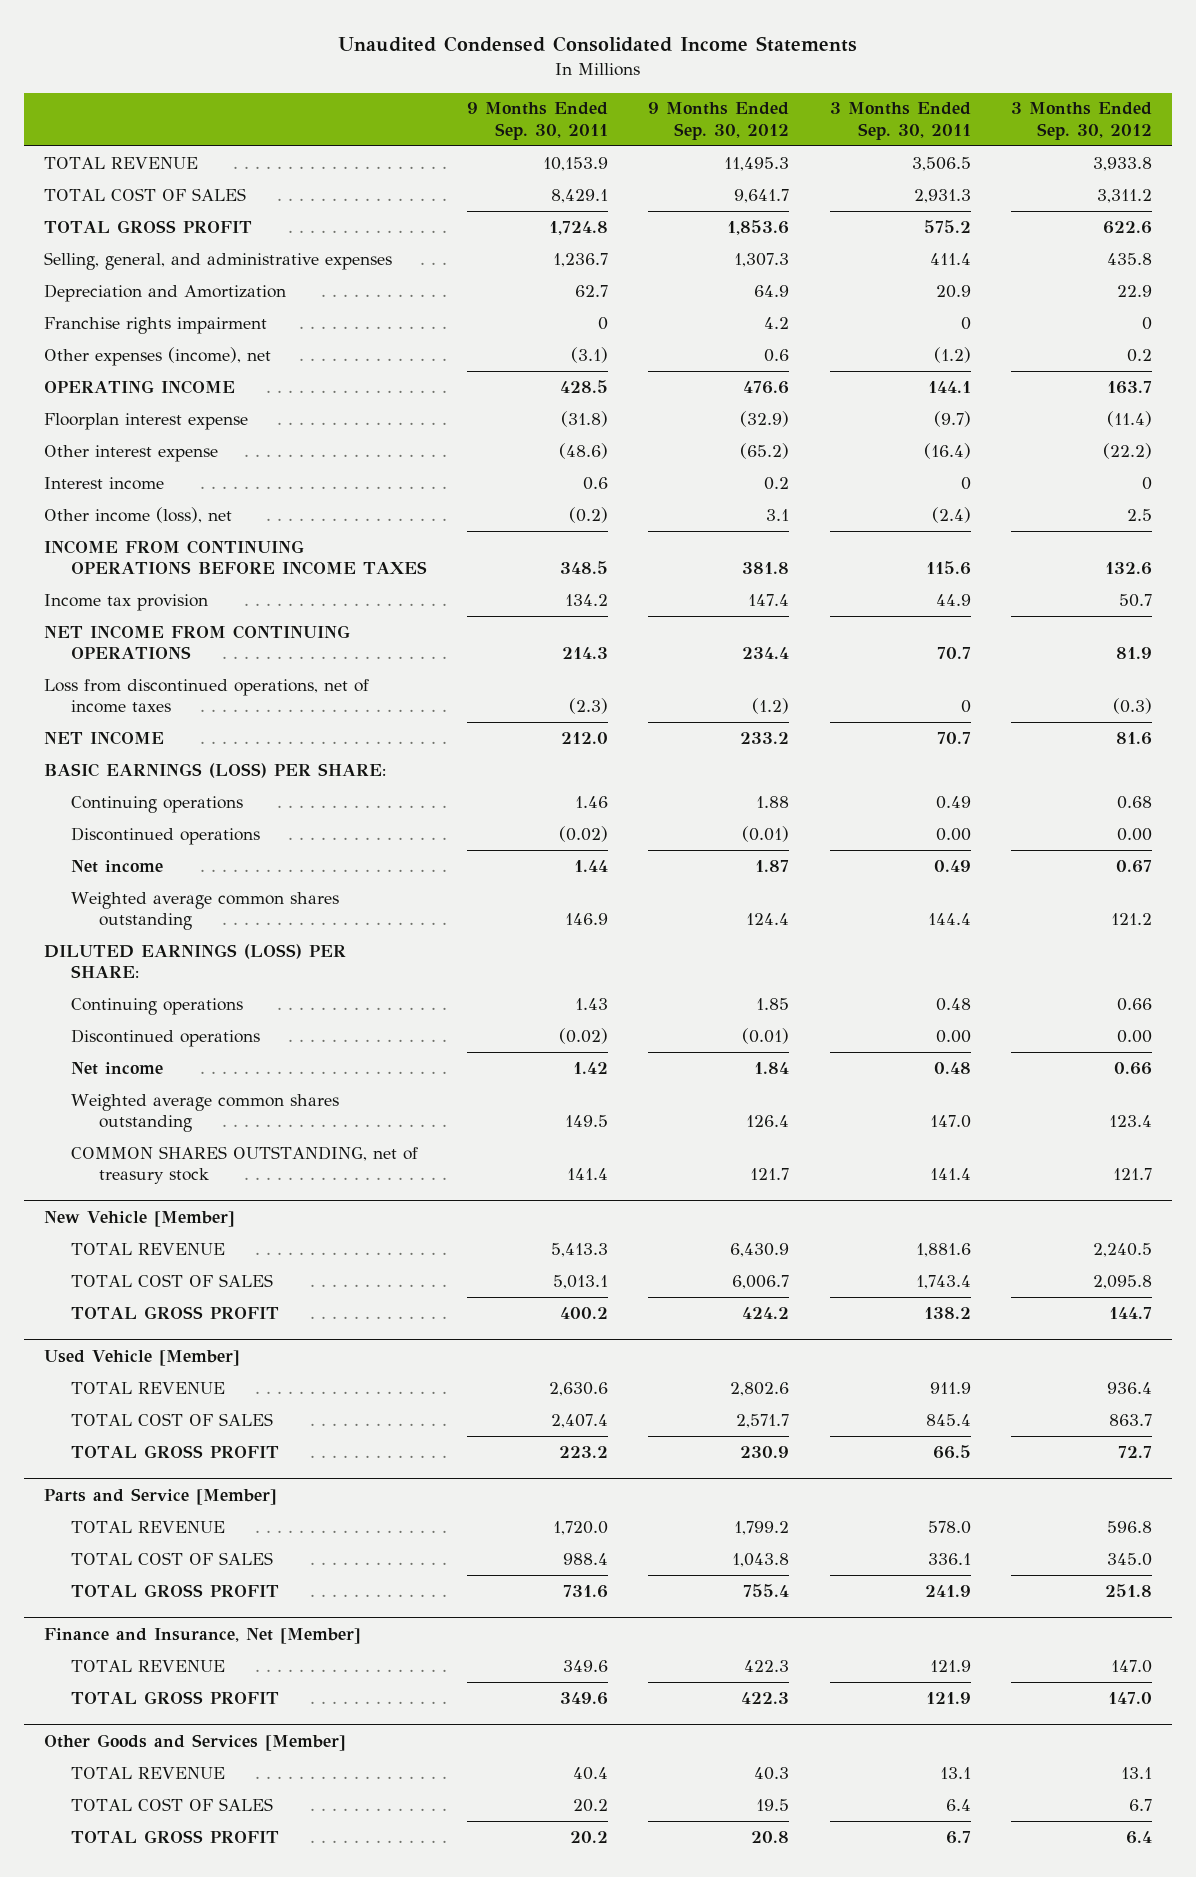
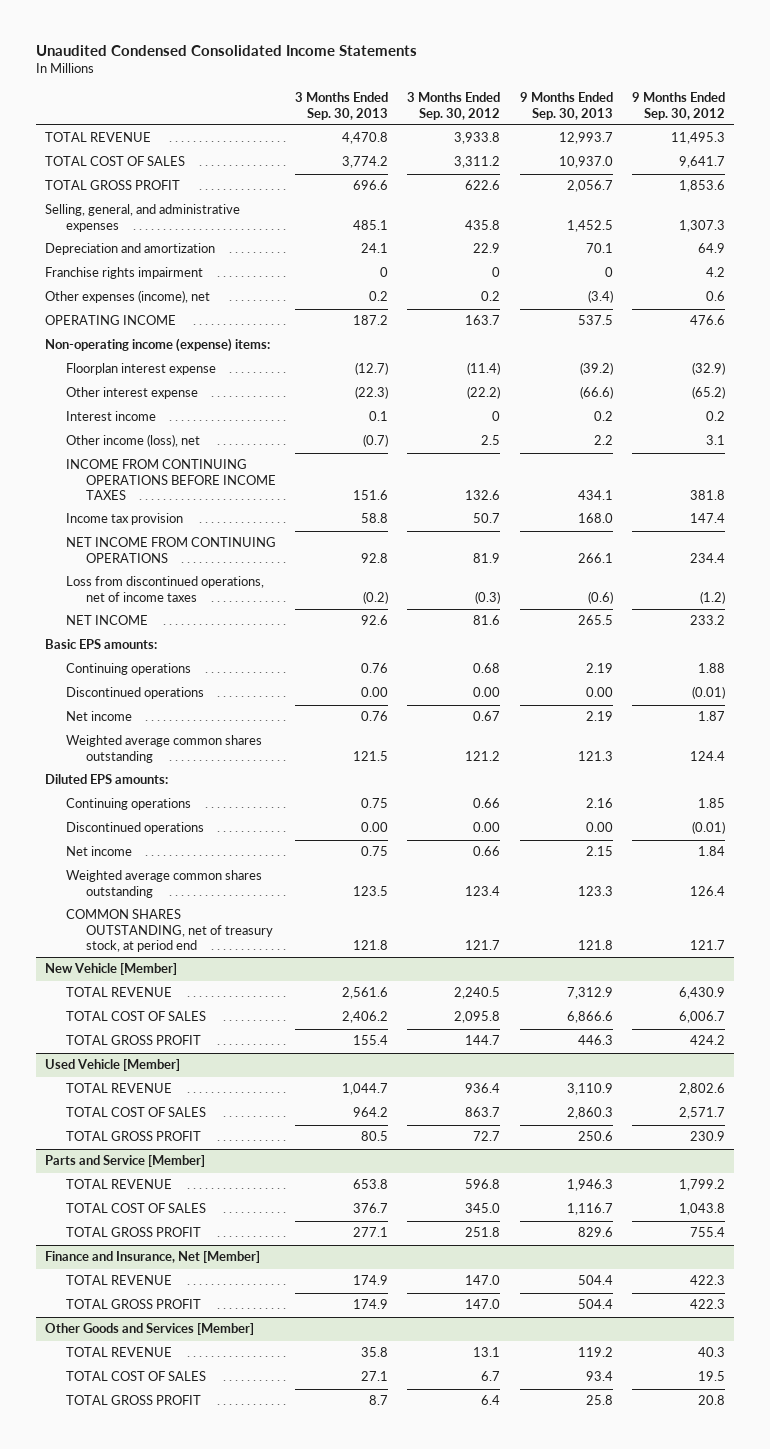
- | 9 Months Ended Sep. 30, 2011 | 9 Months Ended Sep. 30, 2012 | 3 Months Ended Sep. 30, 2011 | 3 Months Ended Sep. 30, 2012
+ | 3 Months Ended Sep. 30, 2013 | 3 Months Ended Sep. 30, 2012 | 9 Months Ended Sep. 30, 2013 | 9 Months Ended Sep. 30, 2012
- Depreciation and Amortization | 62.7 | 64.9 | 20.9 | 22.9
+ Depreciation and amortization | 24.1 | 22.9 | 70.1 | 64.9
+ Non-operating income (expense) items:
- BASIC EARNINGS (LOSS) PER SHARE:
+ Basic EPS amounts:
- DILUTED EARNINGS (LOSS) PER SHARE:
+ Diluted EPS amounts:
- COMMON SHARES OUTSTANDING, net of treasury stock | 141.4 | 121.7 | 141.4 | 121.7
+ COMMON SHARES OUTSTANDING, net of treasury stock, at period end | 121.8 | 121.7 | 121.8 | 121.7

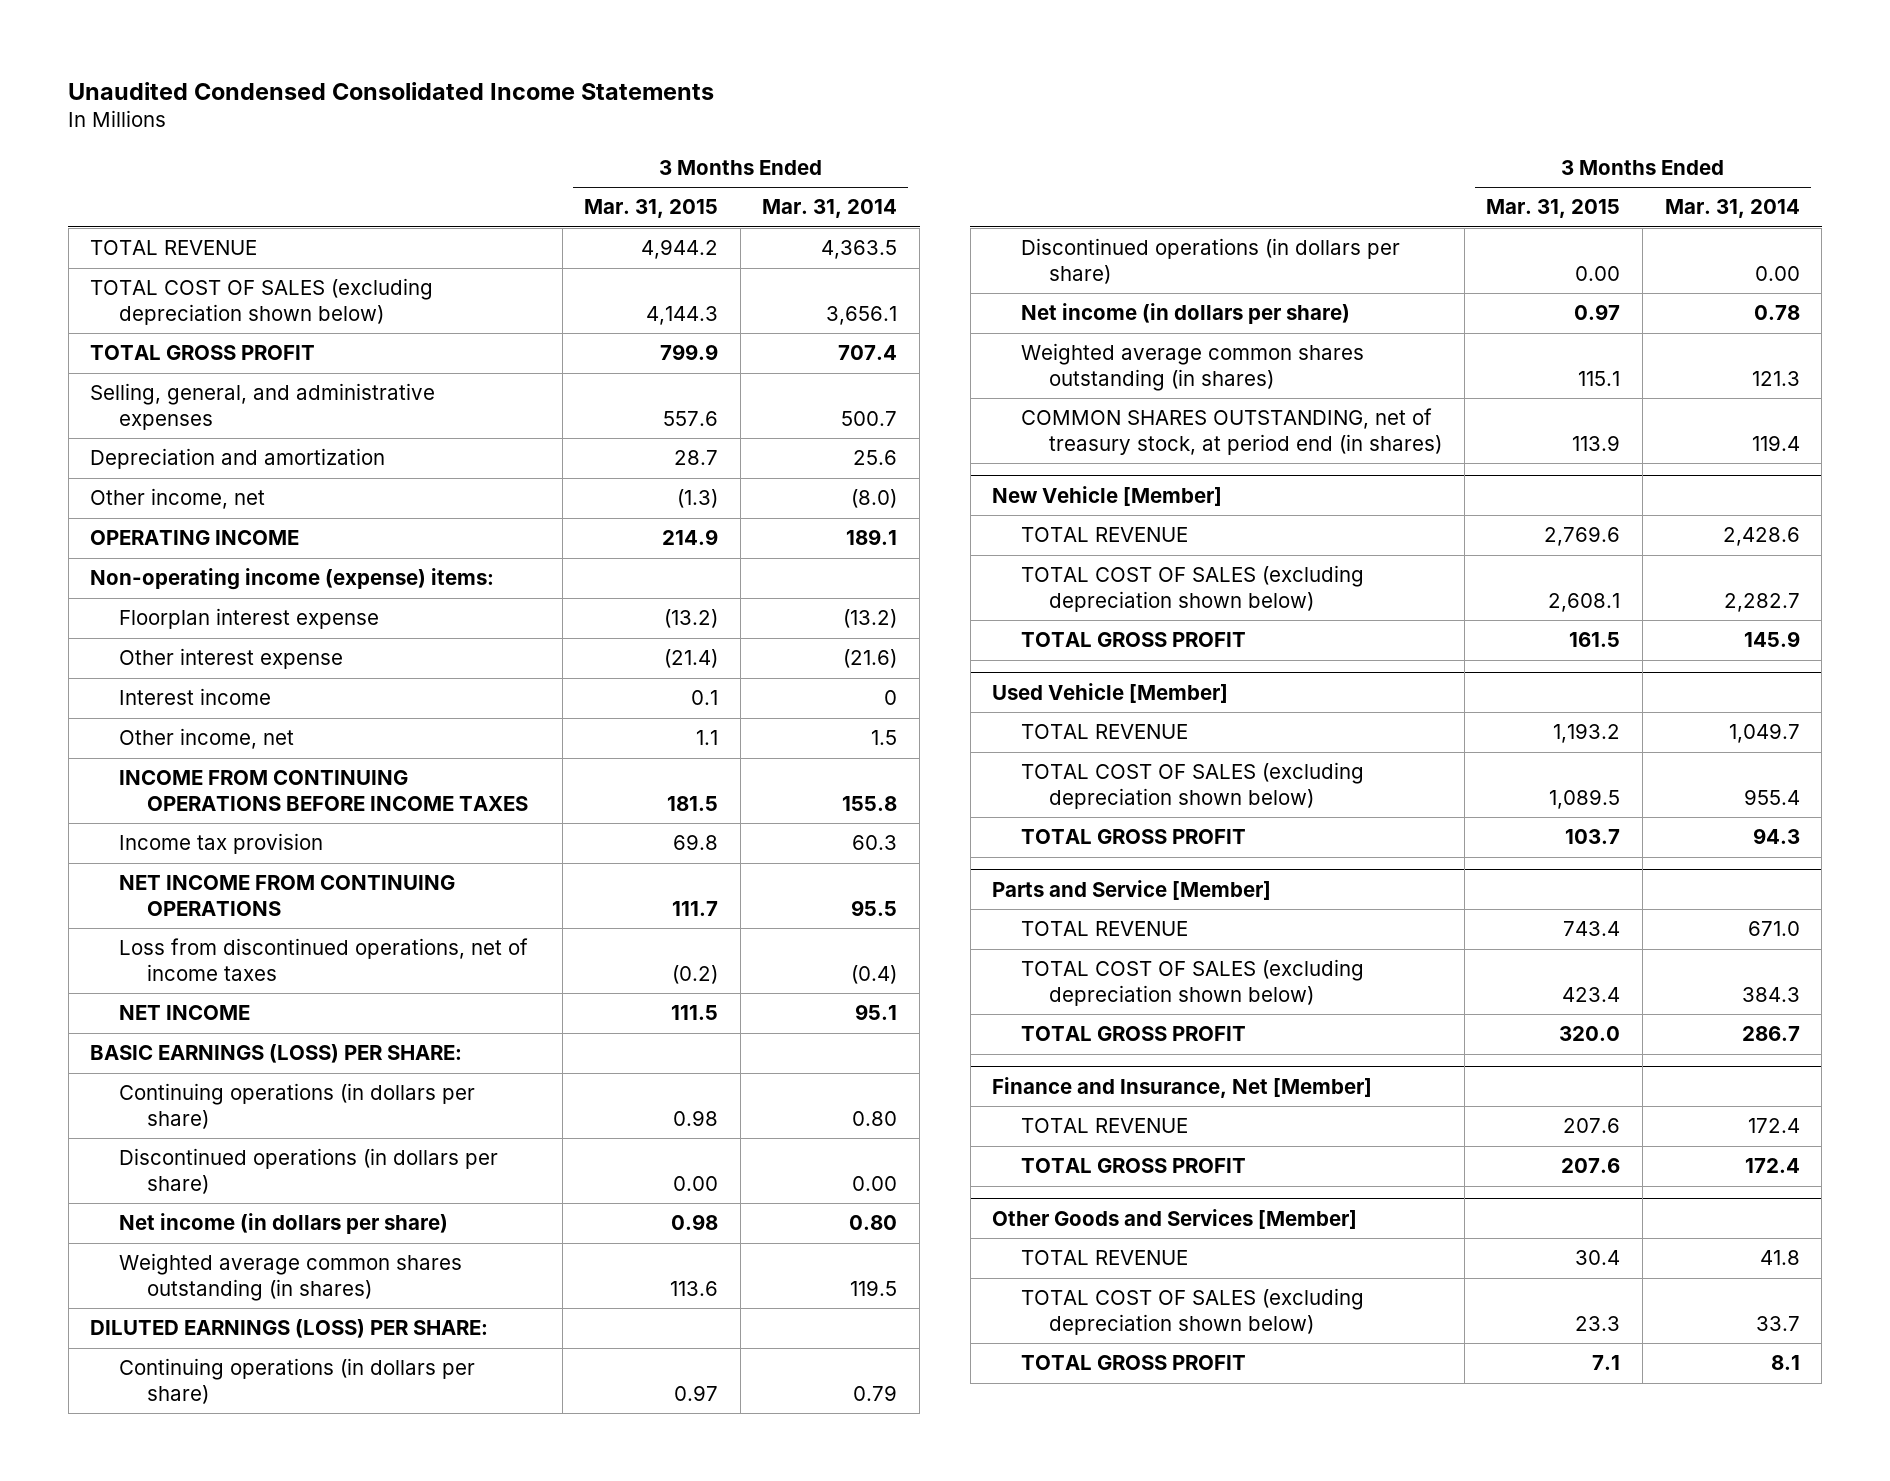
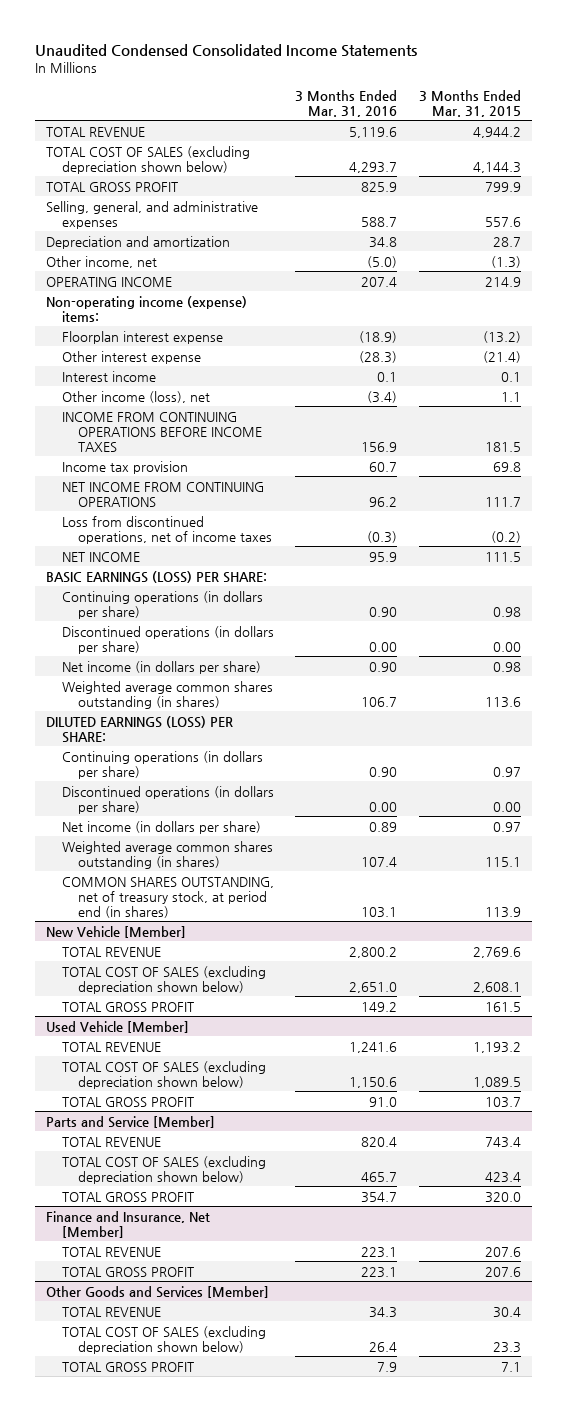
- | 3 Months Ended Mar. 31, 2015 | 3 Months Ended Mar. 31, 2014
+ | 3 Months Ended Mar. 31, 2016 | 3 Months Ended Mar. 31, 2015
- Other income, net | 1.1 | 1.5
+ Other income (loss), net | (3.4) | 1.1

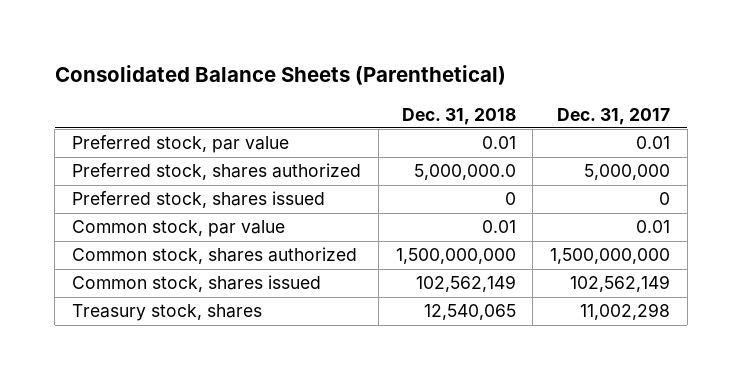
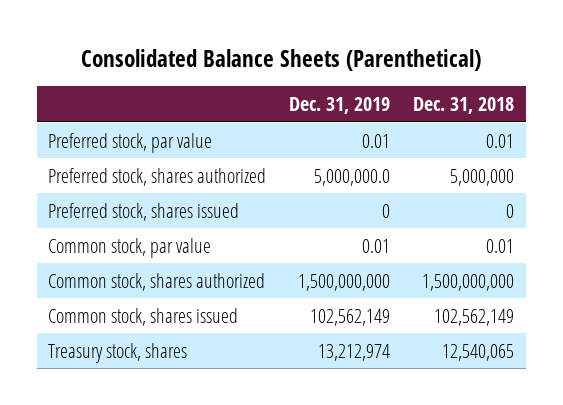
- | Dec. 31, 2018 | Dec. 31, 2017
+ | Dec. 31, 2019 | Dec. 31, 2018
- Preferred stock, shares authorized | 5,000,000.0 | 5,000,000
+ Preferred stock, shares authorized | 5,000,000.0 | 5,000,000

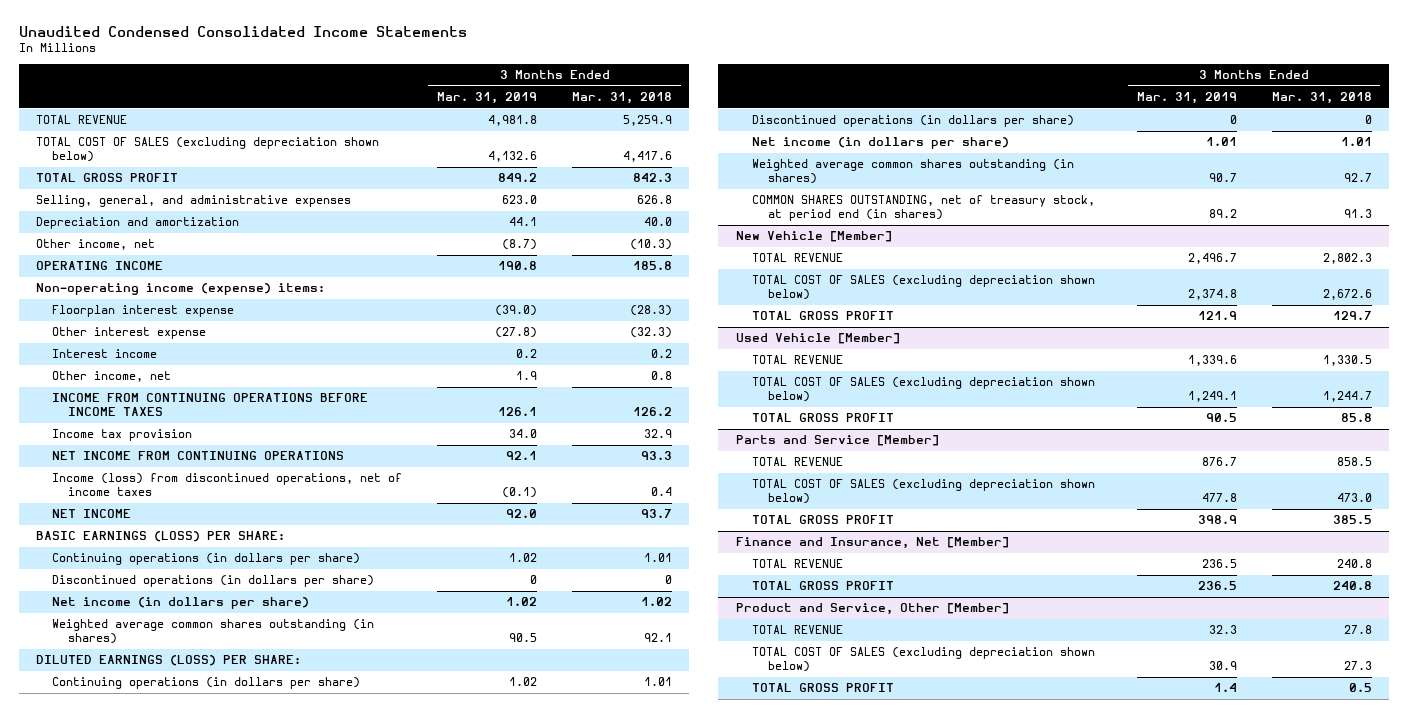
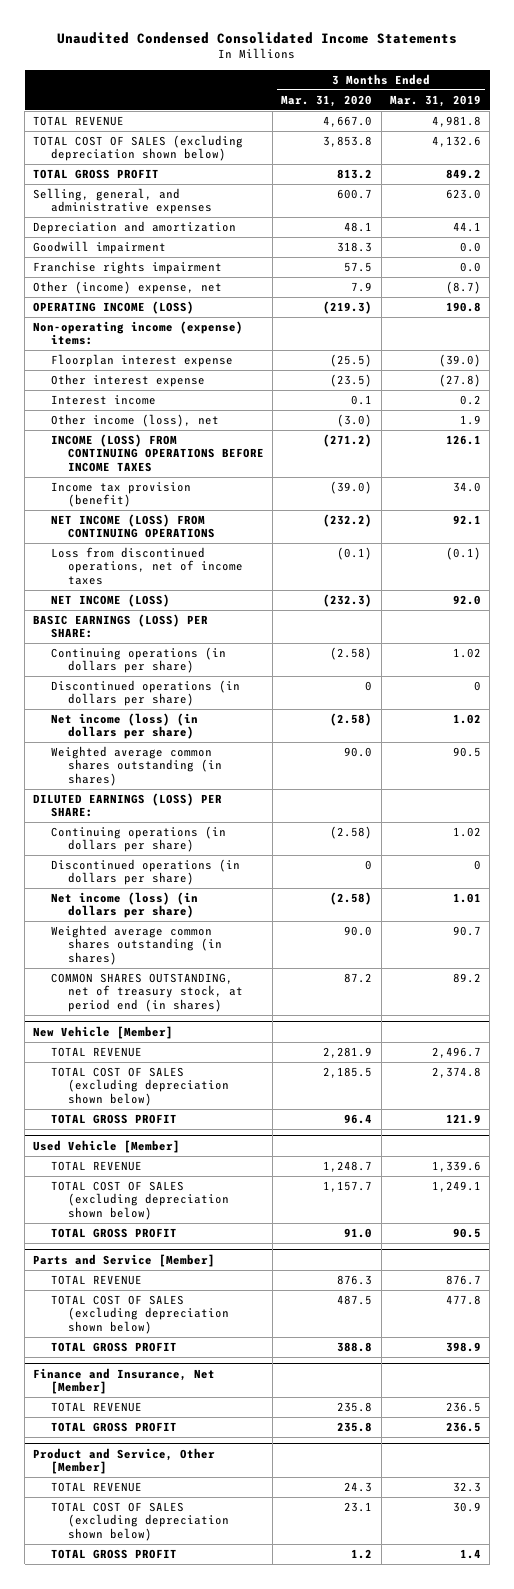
- | 3 Months Ended Mar. 31, 2019 | 3 Months Ended Mar. 31, 2018
+ | 3 Months Ended Mar. 31, 2020 | 3 Months Ended Mar. 31, 2019
- Other income, net | (8.7) | (10.3)
- OPERATING INCOME | 190.8 | 185.8
+ Goodwill impairment | 318.3 | 0.0
+ Franchise rights impairment | 57.5 | 0.0
+ Other (income) expense, net | 7.9 | (8.7)
+ OPERATING INCOME (LOSS) | (219.3) | 190.8
- Other income, net | 1.9 | 0.8
- INCOME FROM CONTINUING OPERATIONS BEFORE INCOME TAXES | 126.1 | 126.2
- Income tax provision | 34.0 | 32.9
- NET INCOME FROM CONTINUING OPERATIONS | 92.1 | 93.3
- Income (loss) from discontinued operations, net of income taxes | (0.1) | 0.4
- NET INCOME | 92.0 | 93.7
+ Other income (loss), net | (3.0) | 1.9
+ INCOME (LOSS) FROM CONTINUING OPERATIONS BEFORE INCOME TAXES | (271.2) | 126.1
+ Income tax provision (benefit) | (39.0) | 34.0
+ NET INCOME (LOSS) FROM CONTINUING OPERATIONS | (232.2) | 92.1
+ Loss from discontinued operations, net of income taxes | (0.1) | (0.1)
+ NET INCOME (LOSS) | (232.3) | 92.0
- Net income (in dollars per share) | 1.02 | 1.02
+ Net income (loss) (in dollars per share) | (2.58) | 1.02
- Net income (in dollars per share) | 1.01 | 1.01
+ Net income (loss) (in dollars per share) | (2.58) | 1.01

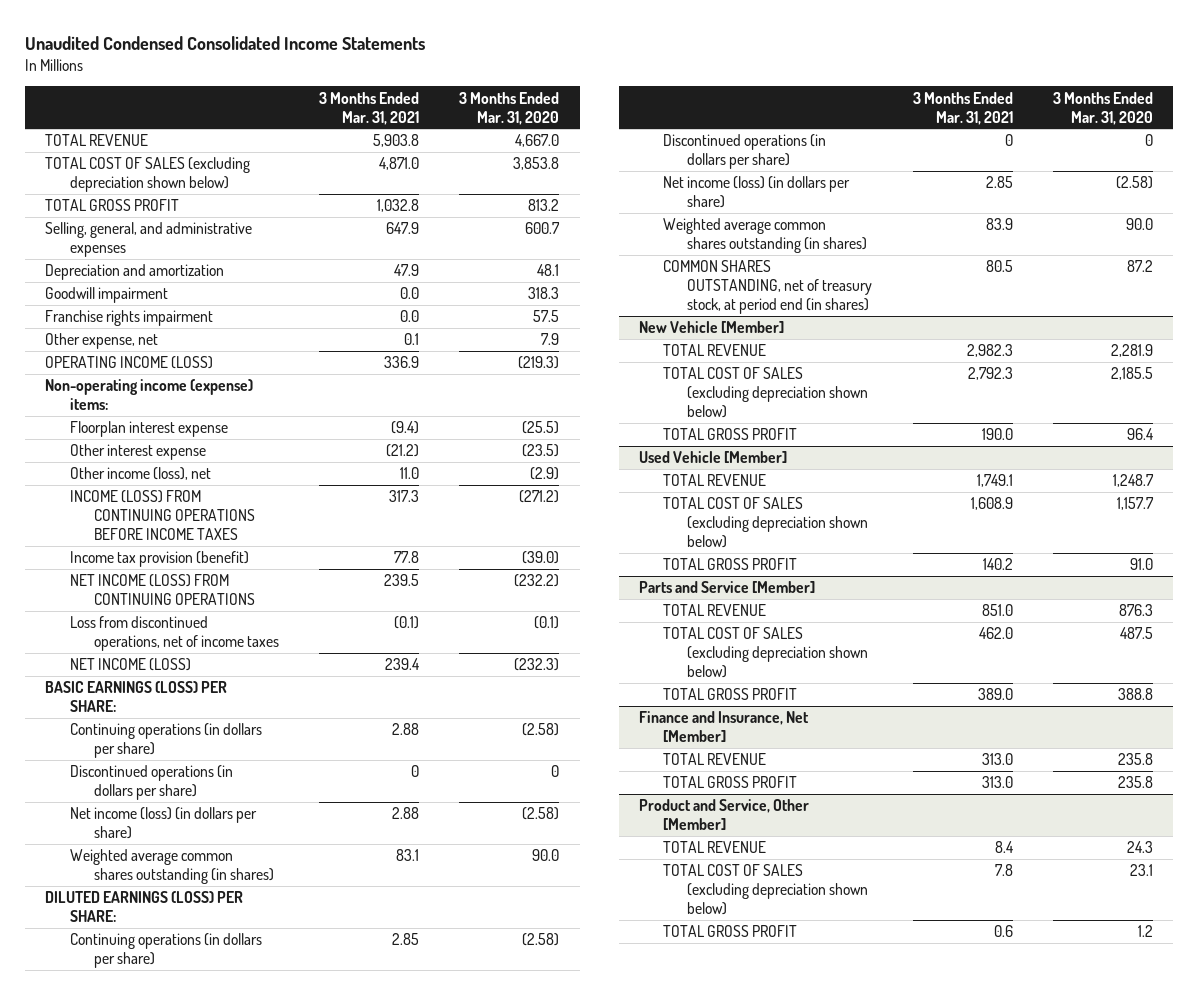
- | 3 Months Ended Mar. 31, 2020 | 3 Months Ended Mar. 31, 2019
+ | 3 Months Ended Mar. 31, 2021 | 3 Months Ended Mar. 31, 2020
- Other (income) expense, net | 7.9 | (8.7)
+ Other expense, net | 0.1 | 7.9
- Interest income | 0.1 | 0.2
- Other income (loss), net | (3.0) | 1.9
+ Other income (loss), net | 11.0 | (2.9)

